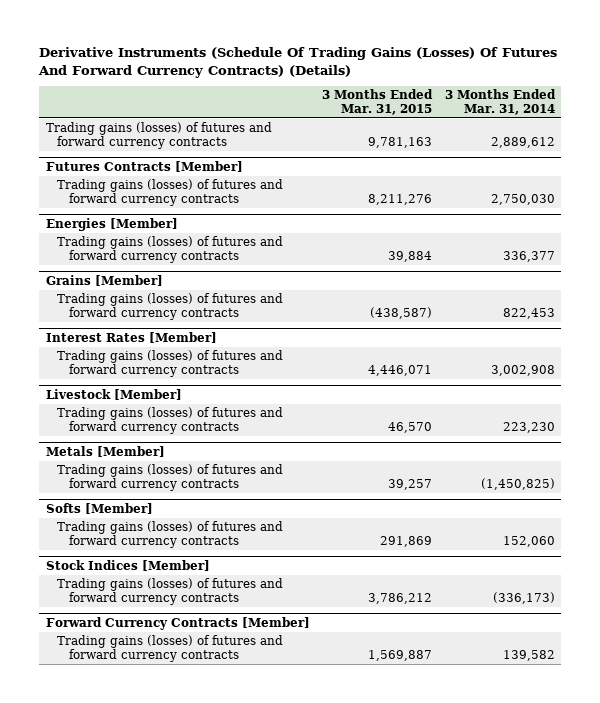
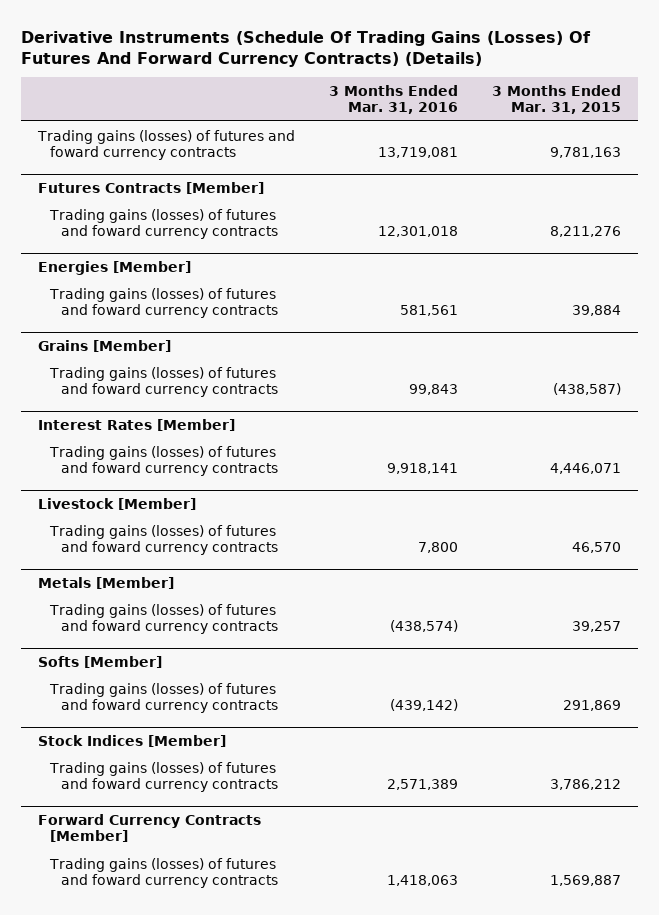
- | 3 Months Ended Mar. 31, 2015 | 3 Months Ended Mar. 31, 2014
+ | 3 Months Ended Mar. 31, 2016 | 3 Months Ended Mar. 31, 2015
- Trading gains (losses) of futures and forward currency contracts | 9,781,163 | 2,889,612
+ Trading gains (losses) of futures and foward currency contracts | 13,719,081 | 9,781,163
@ Futures Contracts [Member]
- Trading gains (losses) of futures and forward currency contracts | 8,211,276 | 2,750,030
+ Trading gains (losses) of futures and foward currency contracts | 12,301,018 | 8,211,276
@ Energies [Member]
- Trading gains (losses) of futures and forward currency contracts | 39,884 | 336,377
+ Trading gains (losses) of futures and foward currency contracts | 581,561 | 39,884
@ Grains [Member]
- Trading gains (losses) of futures and forward currency contracts | (438,587) | 822,453
+ Trading gains (losses) of futures and foward currency contracts | 99,843 | (438,587)
@ Interest Rates [Member]
- Trading gains (losses) of futures and forward currency contracts | 4,446,071 | 3,002,908
+ Trading gains (losses) of futures and foward currency contracts | 9,918,141 | 4,446,071
@ Livestock [Member]
- Trading gains (losses) of futures and forward currency contracts | 46,570 | 223,230
+ Trading gains (losses) of futures and foward currency contracts | 7,800 | 46,570
@ Metals [Member]
- Trading gains (losses) of futures and forward currency contracts | 39,257 | (1,450,825)
+ Trading gains (losses) of futures and foward currency contracts | (438,574) | 39,257
@ Softs [Member]
- Trading gains (losses) of futures and forward currency contracts | 291,869 | 152,060
+ Trading gains (losses) of futures and foward currency contracts | (439,142) | 291,869
@ Stock Indices [Member]
- Trading gains (losses) of futures and forward currency contracts | 3,786,212 | (336,173)
+ Trading gains (losses) of futures and foward currency contracts | 2,571,389 | 3,786,212
@ Forward Currency Contracts [Member]
- Trading gains (losses) of futures and forward currency contracts | 1,569,887 | 139,582
+ Trading gains (losses) of futures and foward currency contracts | 1,418,063 | 1,569,887

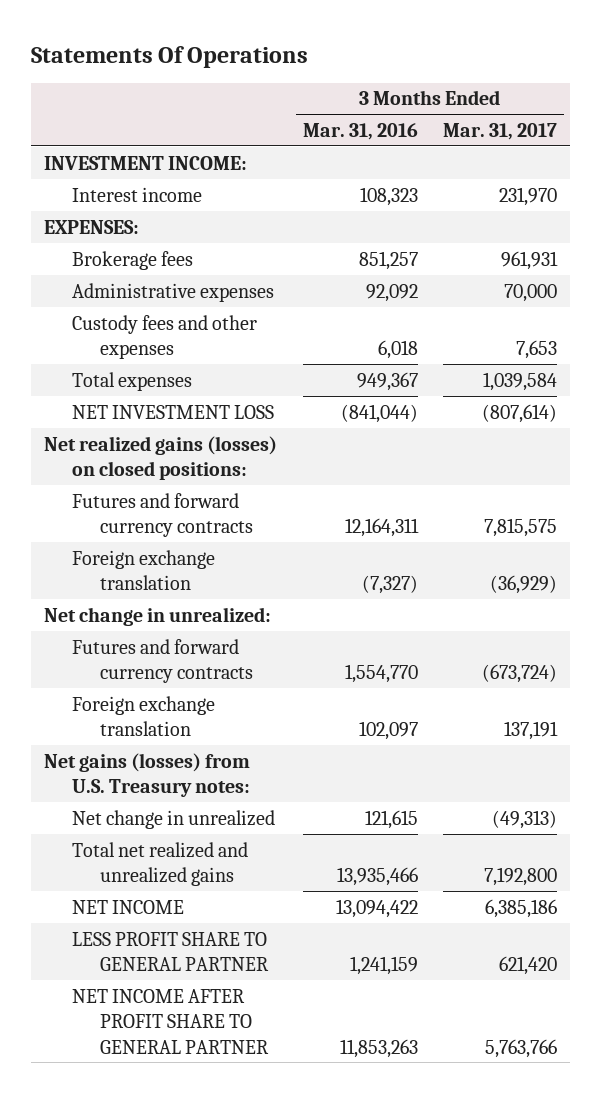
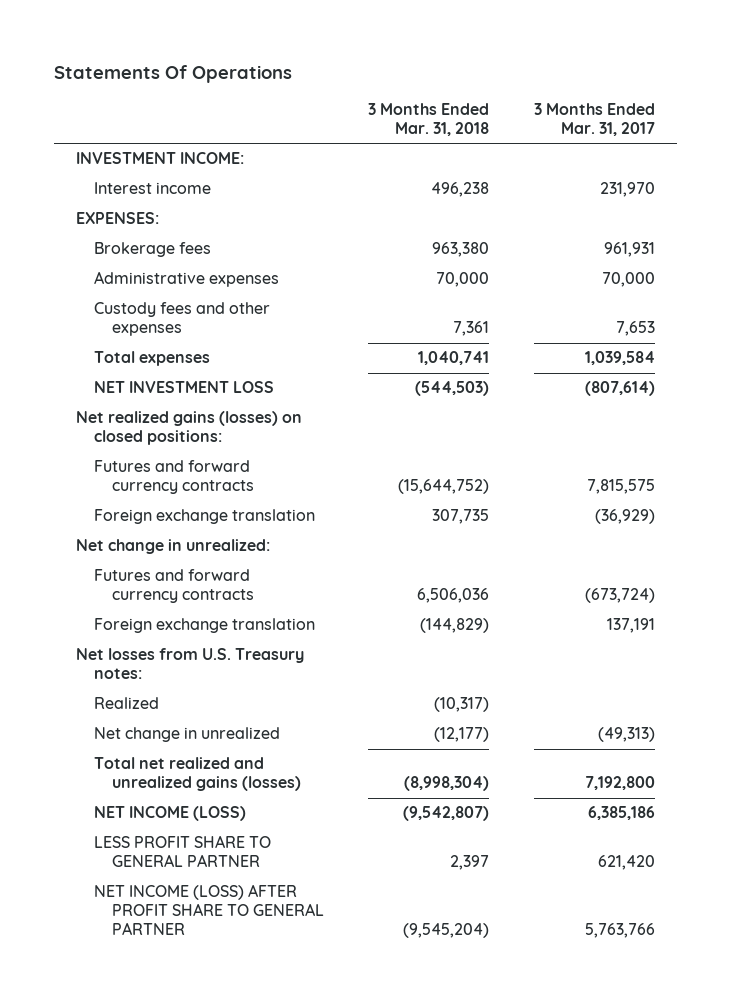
- | 3 Months Ended Mar. 31, 2016 | 3 Months Ended Mar. 31, 2017
+ | 3 Months Ended Mar. 31, 2018 | 3 Months Ended Mar. 31, 2017
- Net gains (losses) from U.S. Treasury notes:
+ Net losses from U.S. Treasury notes:
+ Realized | (10,317) |
- Total net realized and unrealized gains | 13,935,466 | 7,192,800
- NET INCOME | 13,094,422 | 6,385,186
+ Total net realized and unrealized gains (losses) | (8,998,304) | 7,192,800
+ NET INCOME (LOSS) | (9,542,807) | 6,385,186
- NET INCOME AFTER PROFIT SHARE TO GENERAL PARTNER | 11,853,263 | 5,763,766
+ NET INCOME (LOSS) AFTER PROFIT SHARE TO GENERAL PARTNER | (9,545,204) | 5,763,766

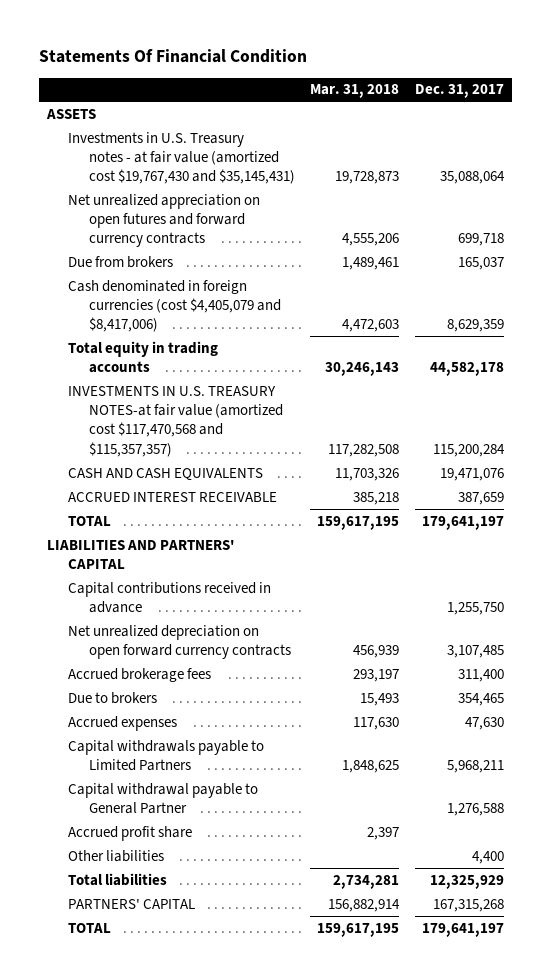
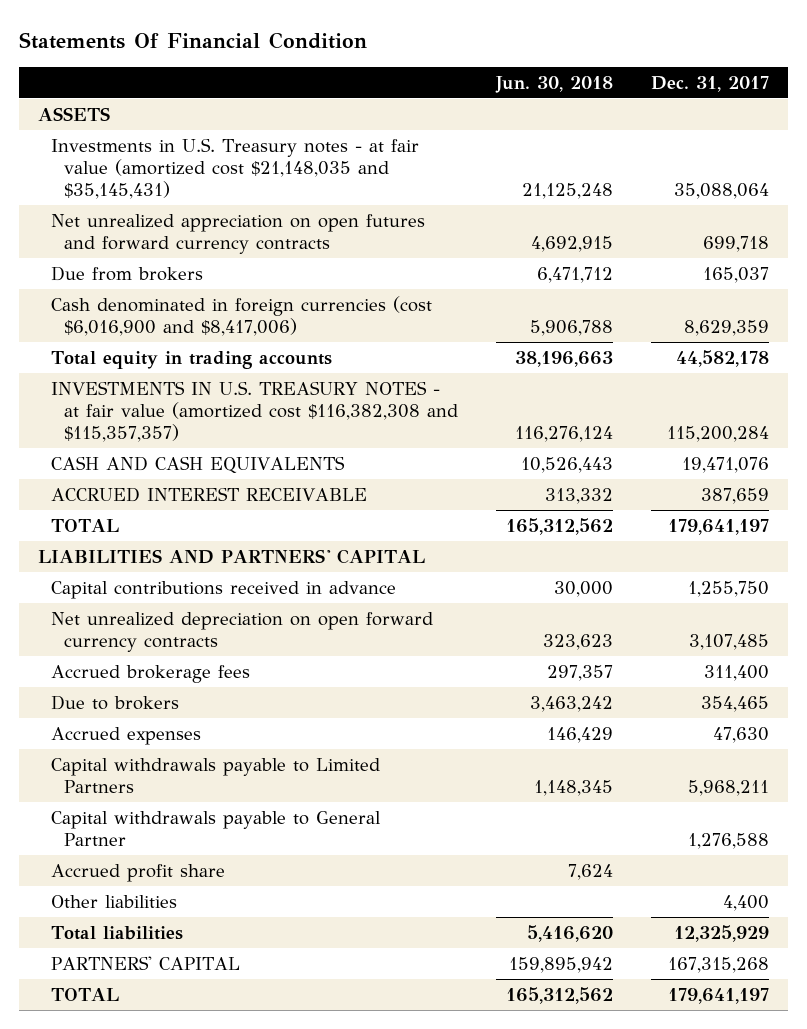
- | Mar. 31, 2018 | Dec. 31, 2017
+ | Jun. 30, 2018 | Dec. 31, 2017
- Investments in U.S. Treasury notes - at fair value (amortized cost $19,767,430 and $35,145,431) | 19,728,873 | 35,088,064
+ Investments in U.S. Treasury notes - at fair value (amortized cost $21,148,035 and $35,145,431) | 21,125,248 | 35,088,064
- Cash denominated in foreign currencies (cost $4,405,079 and $8,417,006) | 4,472,603 | 8,629,359
+ Cash denominated in foreign currencies (cost $6,016,900 and $8,417,006) | 5,906,788 | 8,629,359
- INVESTMENTS IN U.S. TREASURY NOTES-at fair value (amortized cost $117,470,568 and $115,357,357) | 117,282,508 | 115,200,284
+ INVESTMENTS IN U.S. TREASURY NOTES - at fair value (amortized cost $116,382,308 and $115,357,357) | 116,276,124 | 115,200,284
- Capital withdrawal payable to General Partner | | 1,276,588
+ Capital withdrawals payable to General Partner | | 1,276,588

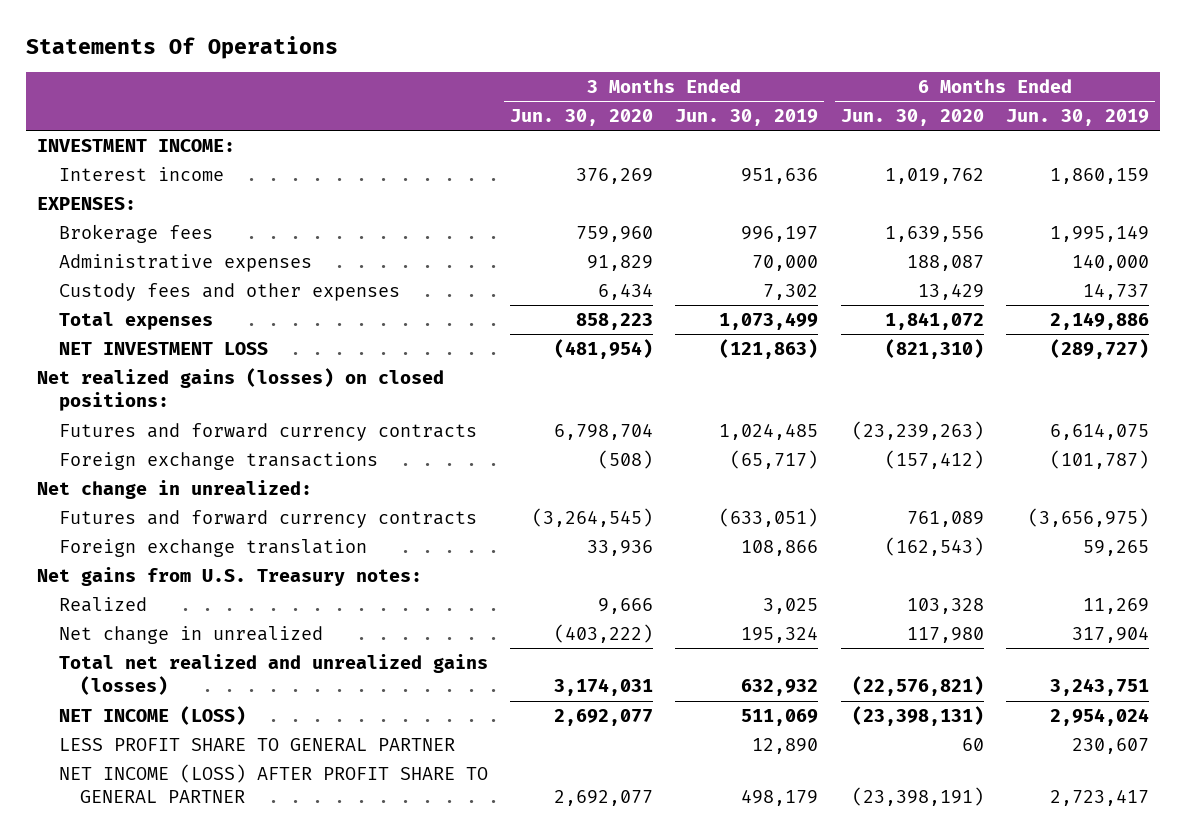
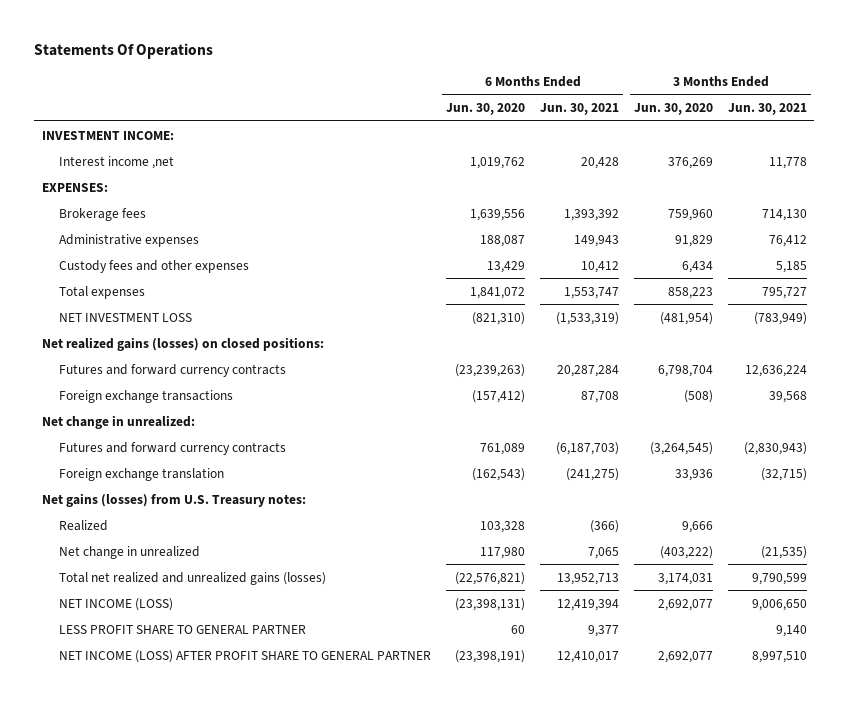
- | 3 Months Ended Jun. 30, 2020 | 3 Months Ended Jun. 30, 2019 | 6 Months Ended Jun. 30, 2020 | 6 Months Ended Jun. 30, 2019
+ | 6 Months Ended Jun. 30, 2020 | 6 Months Ended Jun. 30, 2021 | 3 Months Ended Jun. 30, 2020 | 3 Months Ended Jun. 30, 2021
- Interest income | 376,269 | 951,636 | 1,019,762 | 1,860,159
+ Interest income ,net | 1,019,762 | 20,428 | 376,269 | 11,778
- Net gains from U.S. Treasury notes:
+ Net gains (losses) from U.S. Treasury notes:

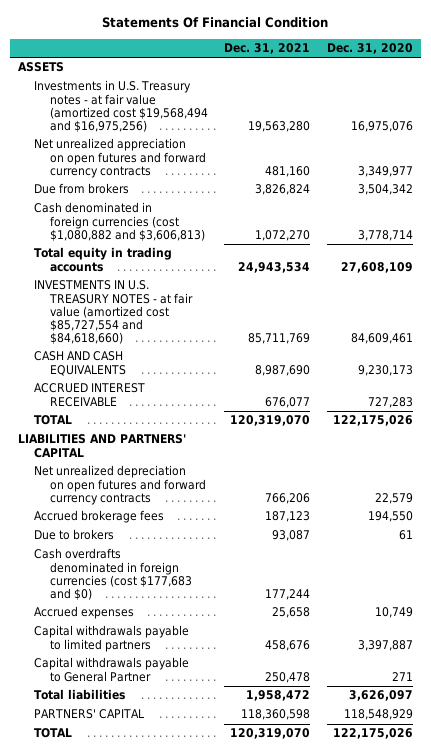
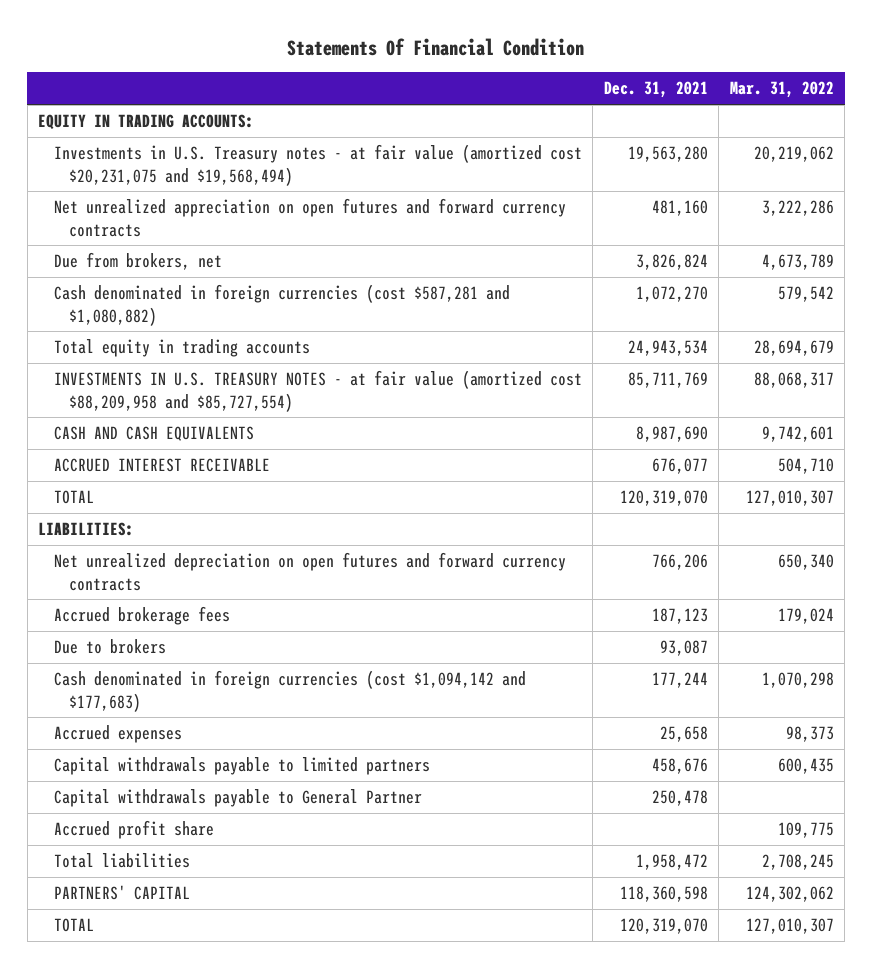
- | Dec. 31, 2021 | Dec. 31, 2020
+ | Dec. 31, 2021 | Mar. 31, 2022
- ASSETS
- Investments in U.S. Treasury notes - at fair value (amortized cost $19,568,494 and $16,975,256) | 19,563,280 | 16,975,076
+ EQUITY IN TRADING ACCOUNTS:
+ Investments in U.S. Treasury notes - at fair value (amortized cost $20,231,075 and $19,568,494) | 19,563,280 | 20,219,062
- Due from brokers | 3,826,824 | 3,504,342
- Cash denominated in foreign currencies (cost $1,080,882 and $3,606,813) | 1,072,270 | 3,778,714
+ Due from brokers, net | 3,826,824 | 4,673,789
+ Cash denominated in foreign currencies (cost $587,281 and $1,080,882) | 1,072,270 | 579,542
- INVESTMENTS IN U.S. TREASURY NOTES - at fair value (amortized cost $85,727,554 and $84,618,660) | 85,711,769 | 84,609,461
+ INVESTMENTS IN U.S. TREASURY NOTES - at fair value (amortized cost $88,209,958 and $85,727,554) | 85,711,769 | 88,068,317
- LIABILITIES AND PARTNERS' CAPITAL
+ LIABILITIES:
- Cash overdrafts denominated in foreign currencies (cost $177,683 and $0) | 177,244 |
+ Cash denominated in foreign currencies (cost $1,094,142 and $177,683) | 177,244 | 1,070,298
+ Accrued profit share | | 109,775

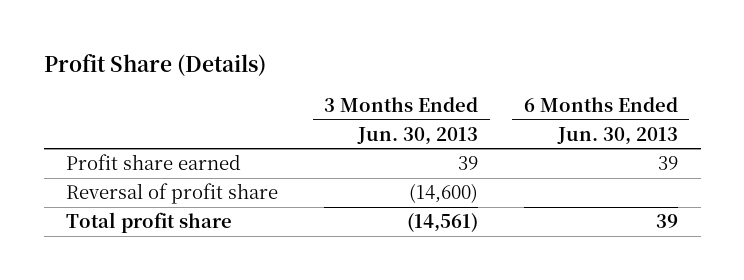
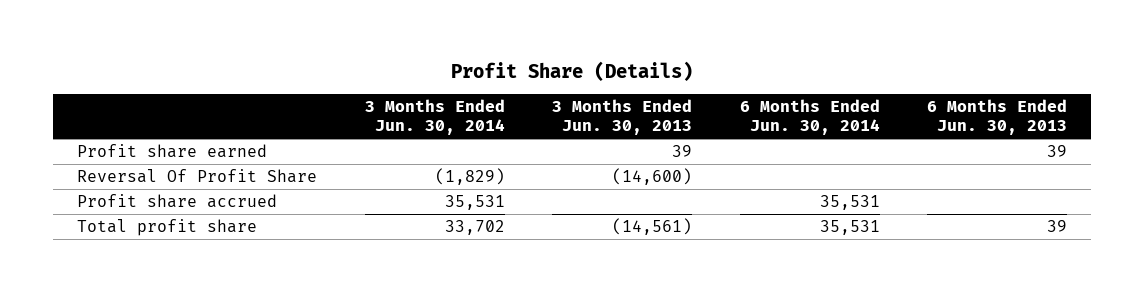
- | 3 Months Ended Jun. 30, 2013 | 6 Months Ended Jun. 30, 2013
+ | 3 Months Ended Jun. 30, 2014 | 3 Months Ended Jun. 30, 2013 | 6 Months Ended Jun. 30, 2014 | 6 Months Ended Jun. 30, 2013
- Reversal of profit share | (14,600) |
+ Reversal Of Profit Share | (1,829) | (14,600) | |
+ Profit share accrued | 35,531 | | 35,531 |

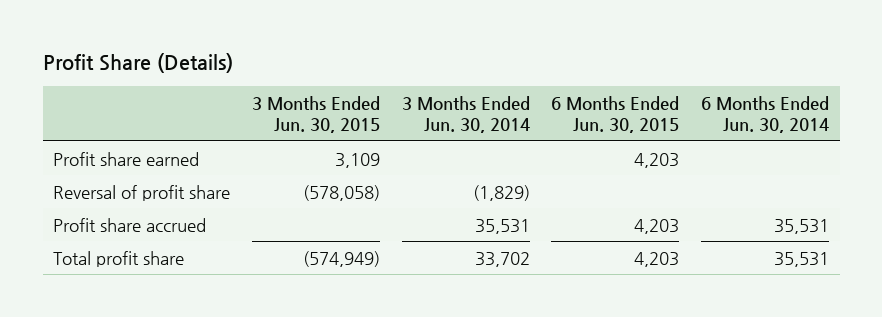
- | 3 Months Ended Jun. 30, 2014 | 3 Months Ended Jun. 30, 2013 | 6 Months Ended Jun. 30, 2014 | 6 Months Ended Jun. 30, 2013
+ | 3 Months Ended Jun. 30, 2015 | 3 Months Ended Jun. 30, 2014 | 6 Months Ended Jun. 30, 2015 | 6 Months Ended Jun. 30, 2014
- Reversal Of Profit Share | (1,829) | (14,600) | |
+ Reversal of profit share | (578,058) | (1,829) | |

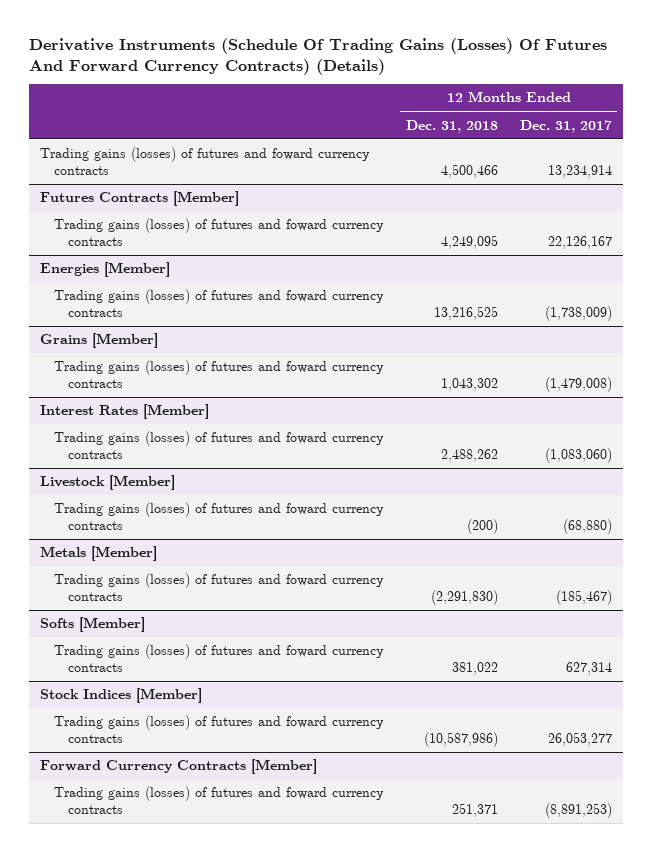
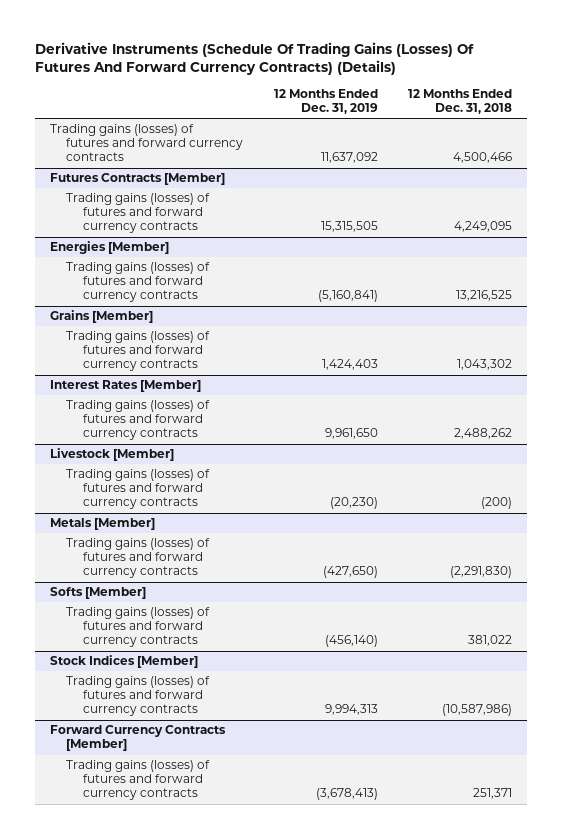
- | 12 Months Ended Dec. 31, 2018 | 12 Months Ended Dec. 31, 2017
+ | 12 Months Ended Dec. 31, 2019 | 12 Months Ended Dec. 31, 2018
- Trading gains (losses) of futures and foward currency contracts | 4,500,466 | 13,234,914
+ Trading gains (losses) of futures and forward currency contracts | 11,637,092 | 4,500,466
@ Futures Contracts [Member]
- Trading gains (losses) of futures and foward currency contracts | 4,249,095 | 22,126,167
+ Trading gains (losses) of futures and forward currency contracts | 15,315,505 | 4,249,095
@ Energies [Member]
- Trading gains (losses) of futures and foward currency contracts | 13,216,525 | (1,738,009)
+ Trading gains (losses) of futures and forward currency contracts | (5,160,841) | 13,216,525
@ Grains [Member]
- Trading gains (losses) of futures and foward currency contracts | 1,043,302 | (1,479,008)
+ Trading gains (losses) of futures and forward currency contracts | 1,424,403 | 1,043,302
@ Interest Rates [Member]
- Trading gains (losses) of futures and foward currency contracts | 2,488,262 | (1,083,060)
+ Trading gains (losses) of futures and forward currency contracts | 9,961,650 | 2,488,262
@ Livestock [Member]
- Trading gains (losses) of futures and foward currency contracts | (200) | (68,880)
+ Trading gains (losses) of futures and forward currency contracts | (20,230) | (200)
@ Metals [Member]
- Trading gains (losses) of futures and foward currency contracts | (2,291,830) | (185,467)
+ Trading gains (losses) of futures and forward currency contracts | (427,650) | (2,291,830)
@ Softs [Member]
- Trading gains (losses) of futures and foward currency contracts | 381,022 | 627,314
+ Trading gains (losses) of futures and forward currency contracts | (456,140) | 381,022
@ Stock Indices [Member]
- Trading gains (losses) of futures and foward currency contracts | (10,587,986) | 26,053,277
+ Trading gains (losses) of futures and forward currency contracts | 9,994,313 | (10,587,986)
@ Forward Currency Contracts [Member]
- Trading gains (losses) of futures and foward currency contracts | 251,371 | (8,891,253)
+ Trading gains (losses) of futures and forward currency contracts | (3,678,413) | 251,371

